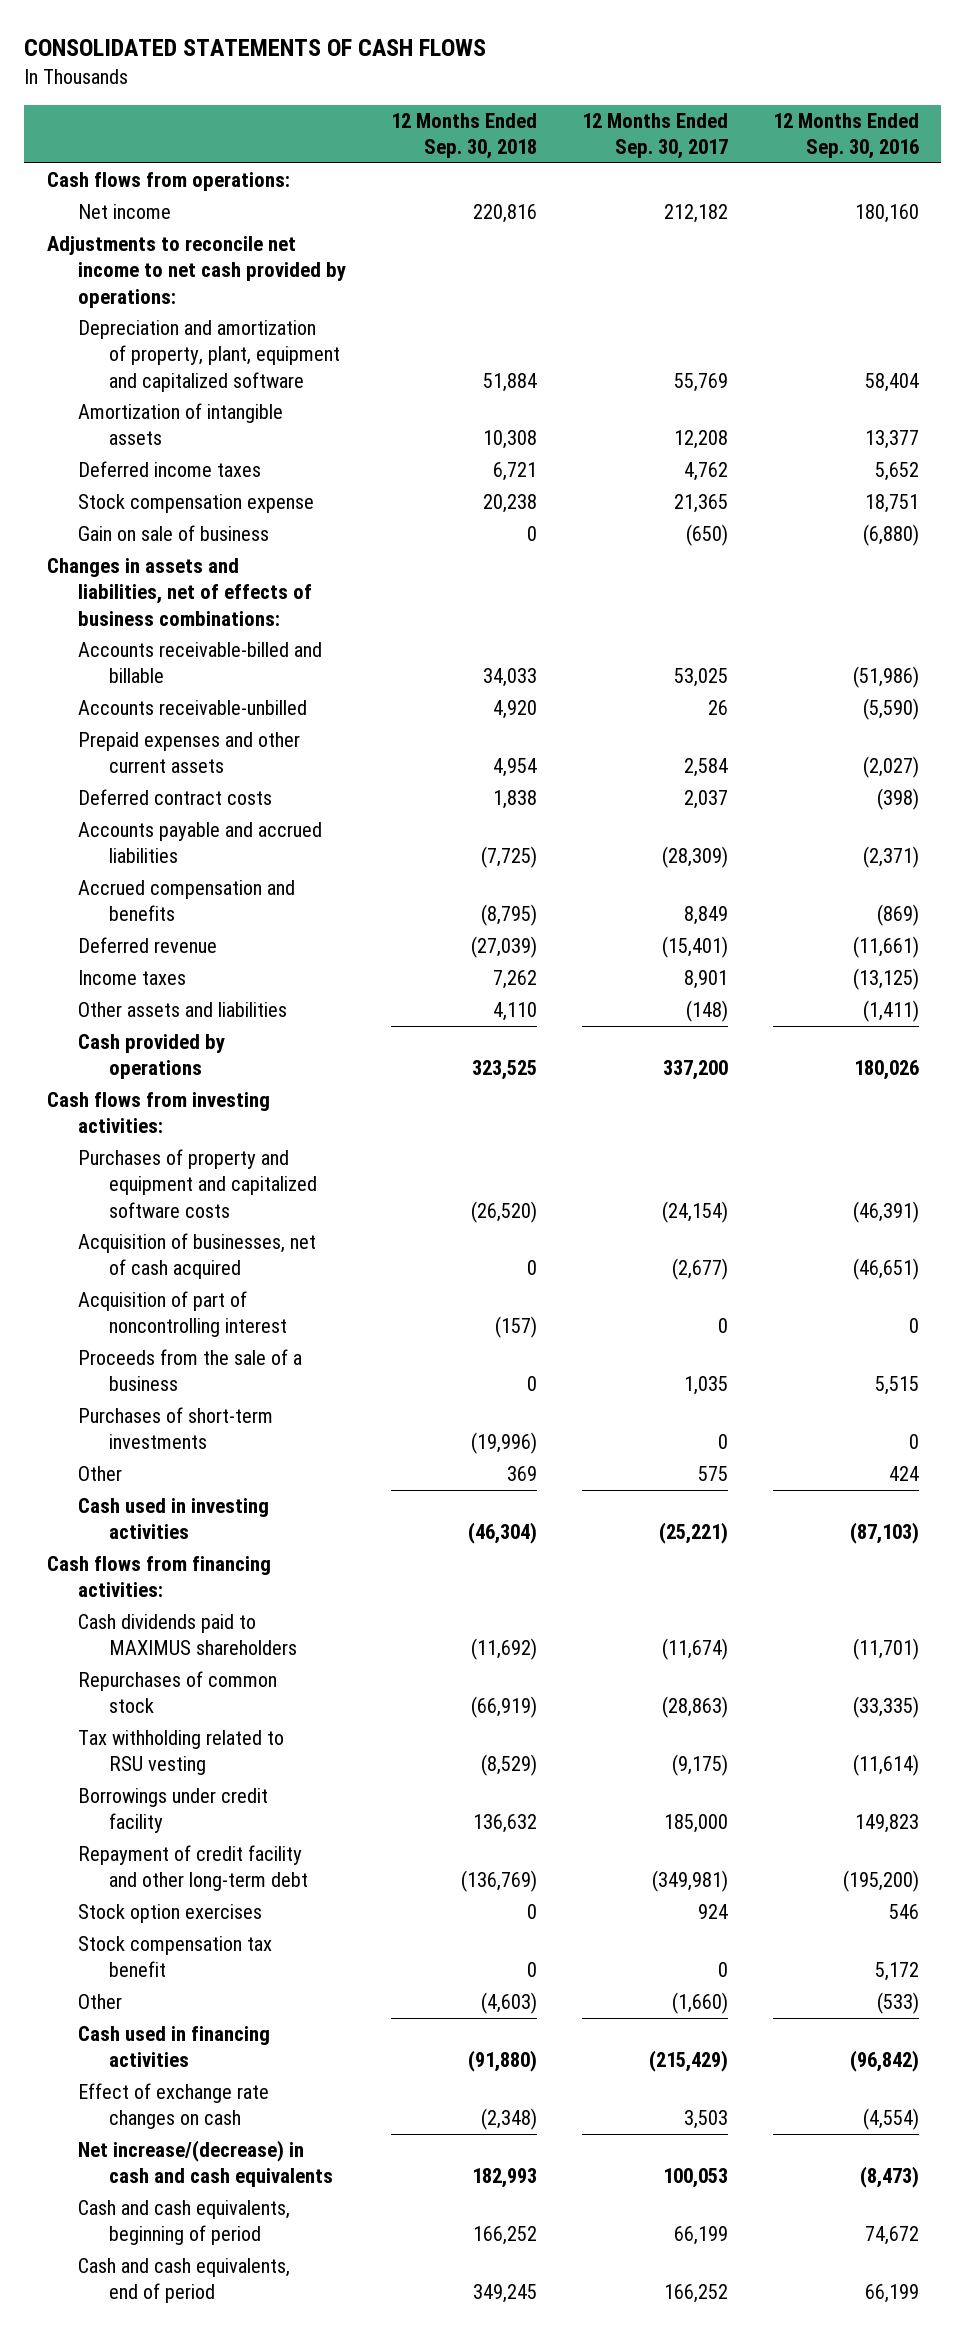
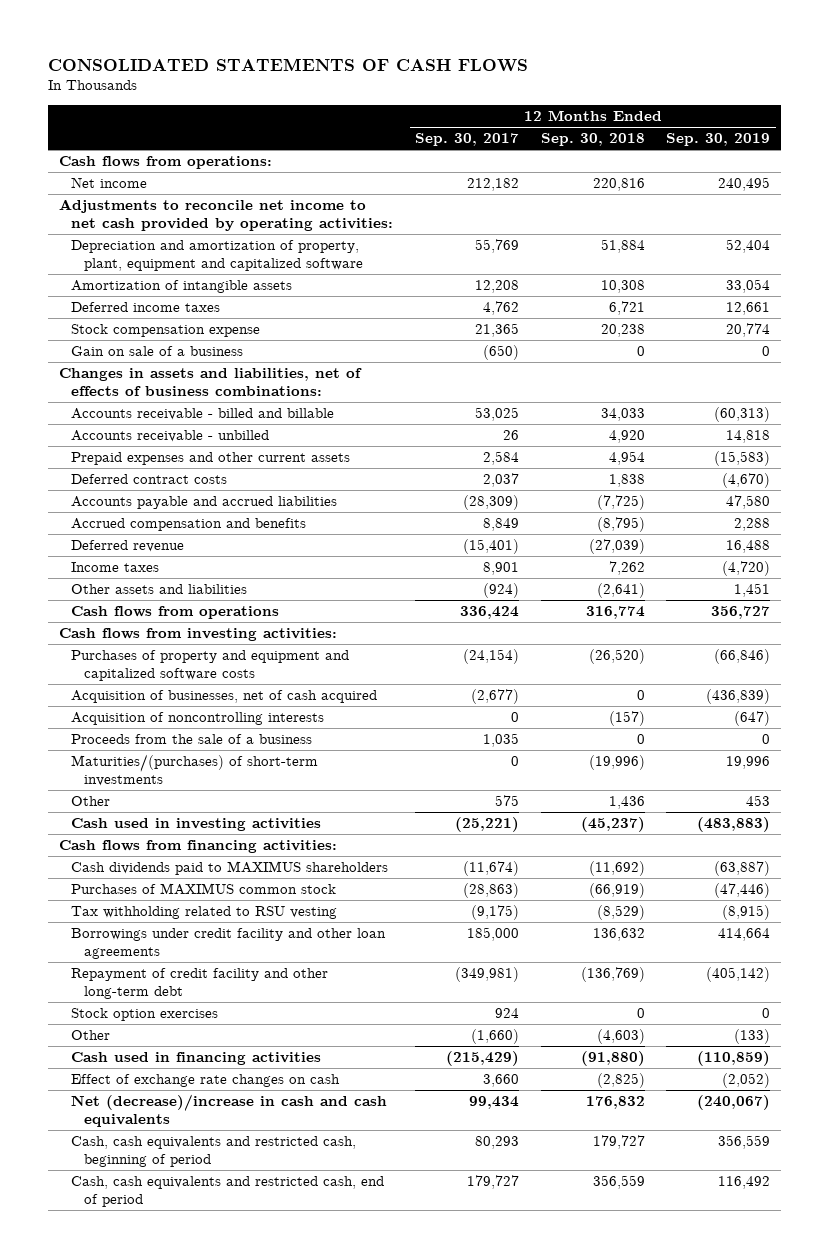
- | 12 Months Ended Sep. 30, 2018 | 12 Months Ended Sep. 30, 2017 | 12 Months Ended Sep. 30, 2016
+ | 12 Months Ended Sep. 30, 2017 | 12 Months Ended Sep. 30, 2018 | 12 Months Ended Sep. 30, 2019
- Adjustments to reconcile net income to net cash provided by operations:
+ Adjustments to reconcile net income to net cash provided by operating activities:
- Gain on sale of business | 0 | (650) | (6,880)
+ Gain on sale of a business | (650) | 0 | 0
- Accounts receivable-billed and billable | 34,033 | 53,025 | (51,986)
- Accounts receivable-unbilled | 4,920 | 26 | (5,590)
+ Accounts receivable - billed and billable | 53,025 | 34,033 | (60,313)
+ Accounts receivable - unbilled | 26 | 4,920 | 14,818
- Other assets and liabilities | 4,110 | (148) | (1,411)
- Cash provided by operations | 323,525 | 337,200 | 180,026
+ Other assets and liabilities | (924) | (2,641) | 1,451
+ Cash flows from operations | 336,424 | 316,774 | 356,727
- Acquisition of part of noncontrolling interest | (157) | 0 | 0
+ Acquisition of noncontrolling interests | 0 | (157) | (647)
- Purchases of short-term investments | (19,996) | 0 | 0
- Other | 369 | 575 | 424
- Cash used in investing activities | (46,304) | (25,221) | (87,103)
+ Maturities/(purchases) of short-term investments | 0 | (19,996) | 19,996
+ Other | 575 | 1,436 | 453
+ Cash used in investing activities | (25,221) | (45,237) | (483,883)
- Repurchases of common stock | (66,919) | (28,863) | (33,335)
+ Purchases of MAXIMUS common stock | (28,863) | (66,919) | (47,446)
- Borrowings under credit facility | 136,632 | 185,000 | 149,823
+ Borrowings under credit facility and other loan agreements | 185,000 | 136,632 | 414,664
- Stock compensation tax benefit | 0 | 0 | 5,172
- Effect of exchange rate changes on cash | (2,348) | 3,503 | (4,554)
- Net increase/(decrease) in cash and cash equivalents | 182,993 | 100,053 | (8,473)
- Cash and cash equivalents, beginning of period | 166,252 | 66,199 | 74,672
- Cash and cash equivalents, end of period | 349,245 | 166,252 | 66,199
+ Effect of exchange rate changes on cash | 3,660 | (2,825) | (2,052)
+ Net (decrease)/increase in cash and cash equivalents | 99,434 | 176,832 | (240,067)
+ Cash, cash equivalents and restricted cash, beginning of period | 80,293 | 179,727 | 356,559
+ Cash, cash equivalents and restricted cash, end of period | 179,727 | 356,559 | 116,492

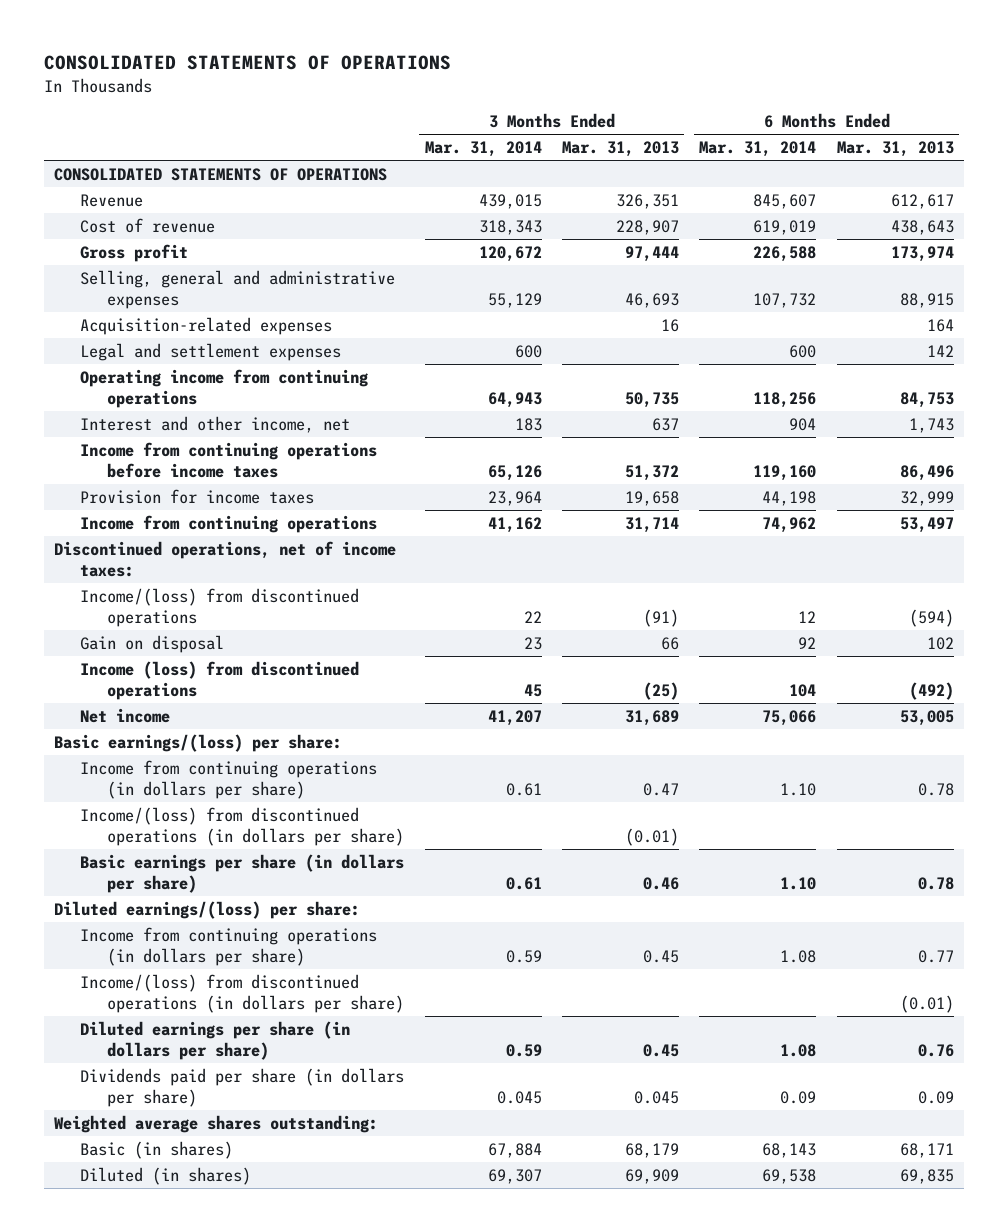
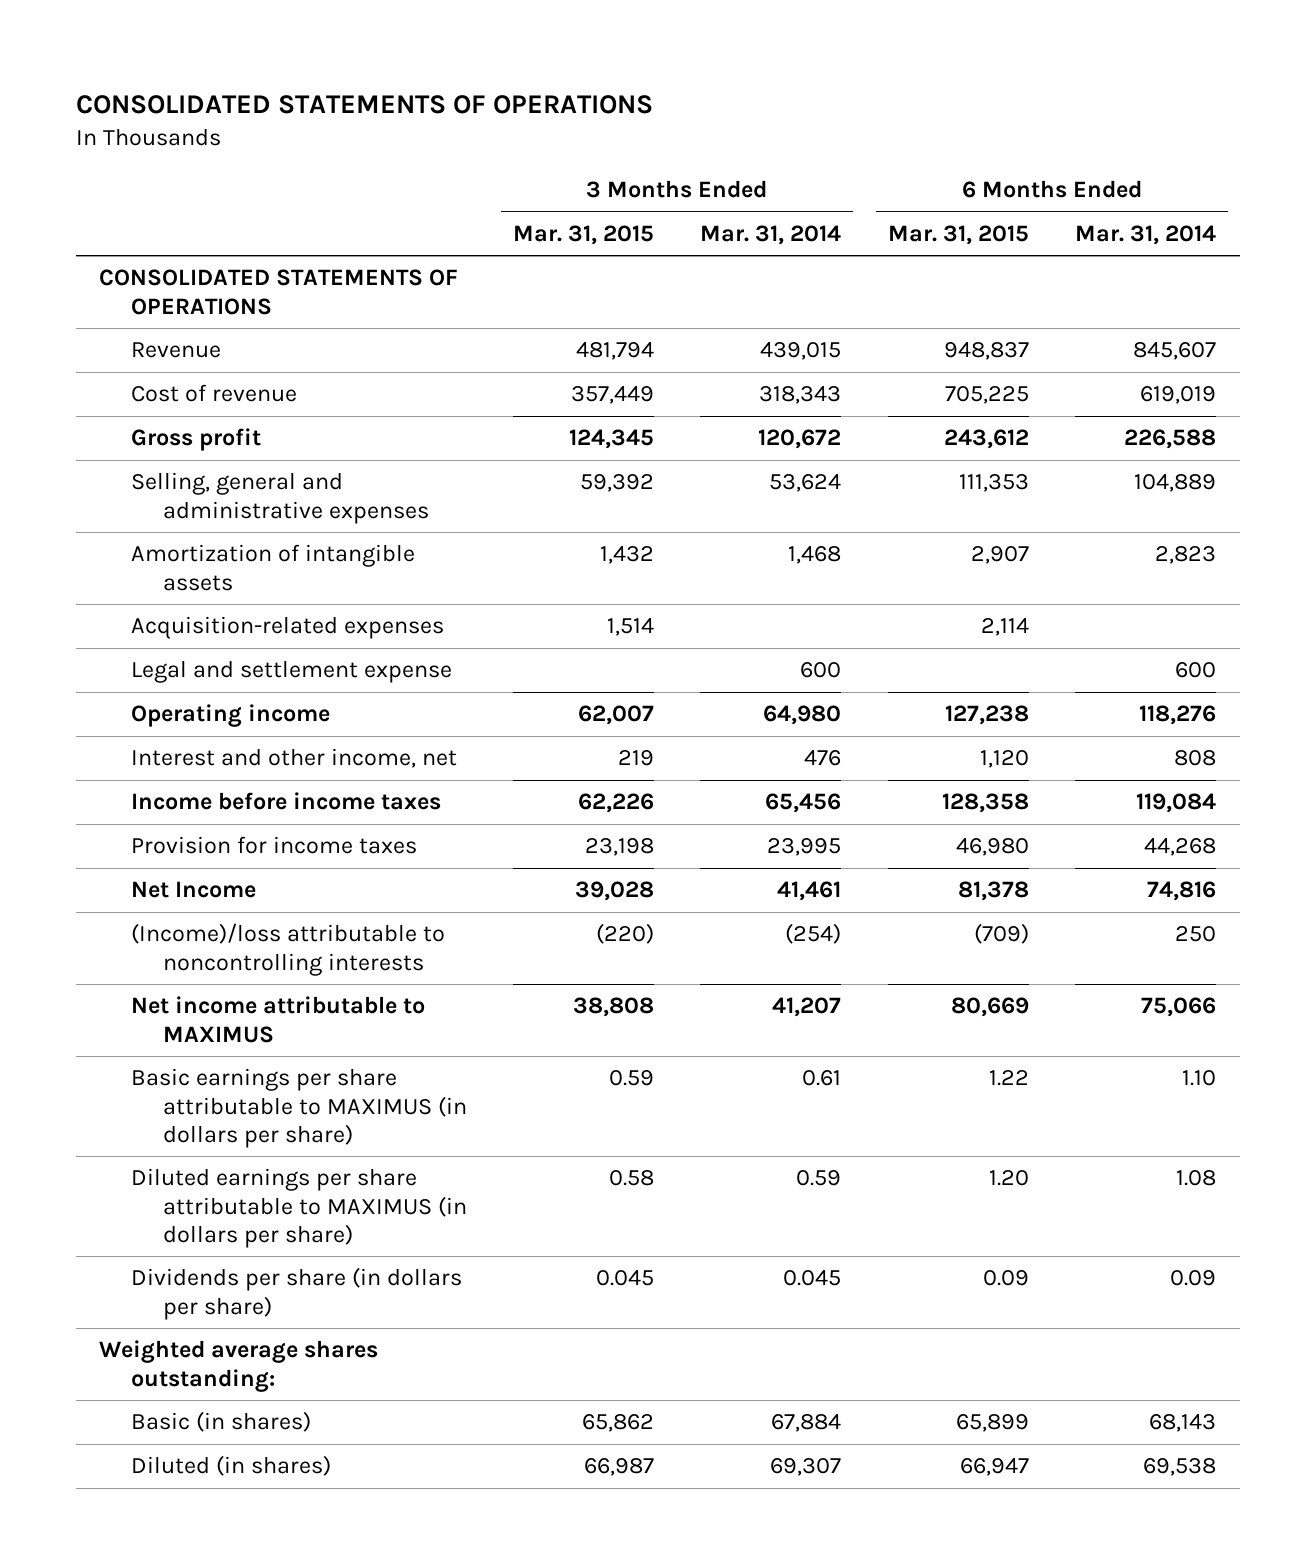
- | 3 Months Ended Mar. 31, 2014 | 3 Months Ended Mar. 31, 2013 | 6 Months Ended Mar. 31, 2014 | 6 Months Ended Mar. 31, 2013
+ | 3 Months Ended Mar. 31, 2015 | 3 Months Ended Mar. 31, 2014 | 6 Months Ended Mar. 31, 2015 | 6 Months Ended Mar. 31, 2014
- Selling, general and administrative expenses | 55,129 | 46,693 | 107,732 | 88,915
+ Selling, general and administrative expenses | 59,392 | 53,624 | 111,353 | 104,889
+ Amortization of intangible assets | 1,432 | 1,468 | 2,907 | 2,823
- Legal and settlement expenses | 600 | | 600 | 142
- Operating income from continuing operations | 64,943 | 50,735 | 118,256 | 84,753
- Interest and other income, net | 183 | 637 | 904 | 1,743
- Income from continuing operations before income taxes | 65,126 | 51,372 | 119,160 | 86,496
- Provision for income taxes | 23,964 | 19,658 | 44,198 | 32,999
- Income from continuing operations | 41,162 | 31,714 | 74,962 | 53,497
- Discontinued operations, net of income taxes:
- Income/(loss) from discontinued operations | 22 | (91) | 12 | (594)
- Gain on disposal | 23 | 66 | 92 | 102
- Income (loss) from discontinued operations | 45 | (25) | 104 | (492)
- Net income | 41,207 | 31,689 | 75,066 | 53,005
- Basic earnings/(loss) per share:
- Income from continuing operations (in dollars per share) | 0.61 | 0.47 | 1.10 | 0.78
- Income/(loss) from discontinued operations (in dollars per share) | | (0.01) | |
- Basic earnings per share (in dollars per share) | 0.61 | 0.46 | 1.10 | 0.78
- Diluted earnings/(loss) per share:
- Income from continuing operations (in dollars per share) | 0.59 | 0.45 | 1.08 | 0.77
- Income/(loss) from discontinued operations (in dollars per share) | | | | (0.01)
- Diluted earnings per share (in dollars per share) | 0.59 | 0.45 | 1.08 | 0.76
- Dividends paid per share (in dollars per share) | 0.045 | 0.045 | 0.09 | 0.09
+ Legal and settlement expense | | 600 | | 600
+ Operating income | 62,007 | 64,980 | 127,238 | 118,276
+ Interest and other income, net | 219 | 476 | 1,120 | 808
+ Income before income taxes | 62,226 | 65,456 | 128,358 | 119,084
+ Provision for income taxes | 23,198 | 23,995 | 46,980 | 44,268
+ Net Income | 39,028 | 41,461 | 81,378 | 74,816
+ (Income)/loss attributable to noncontrolling interests | (220) | (254) | (709) | 250
+ Net income attributable to MAXIMUS | 38,808 | 41,207 | 80,669 | 75,066
+ Basic earnings per share attributable to MAXIMUS (in dollars per share) | 0.59 | 0.61 | 1.22 | 1.10
+ Diluted earnings per share attributable to MAXIMUS (in dollars per share) | 0.58 | 0.59 | 1.20 | 1.08
+ Dividends per share (in dollars per share) | 0.045 | 0.045 | 0.09 | 0.09

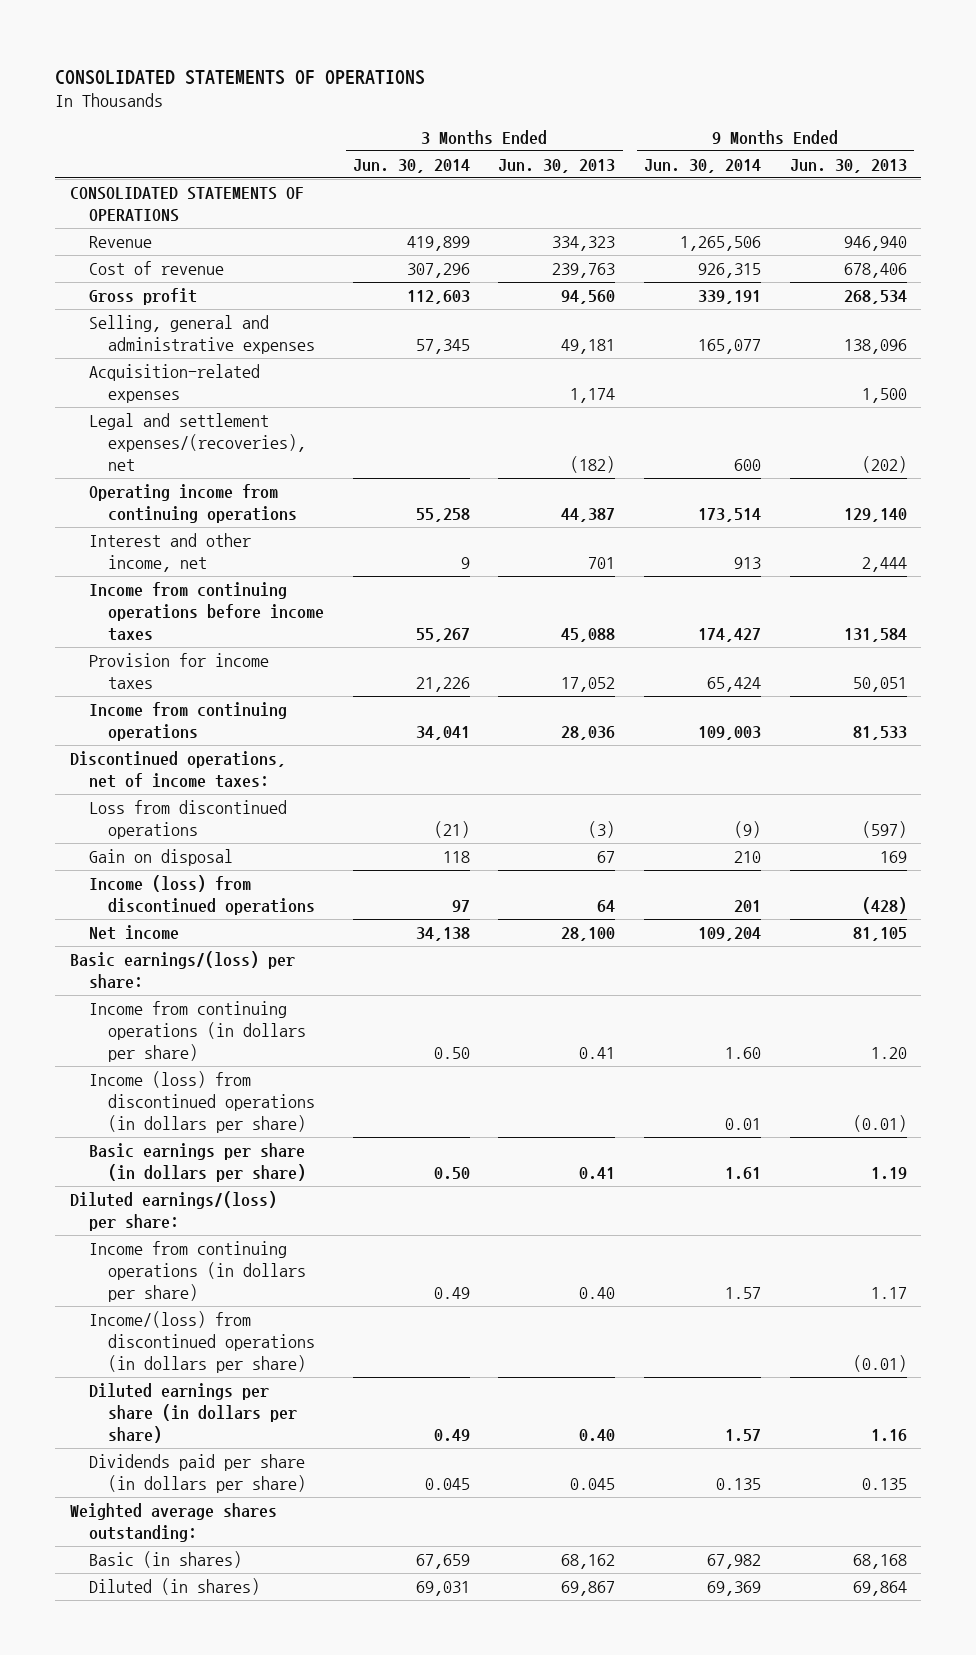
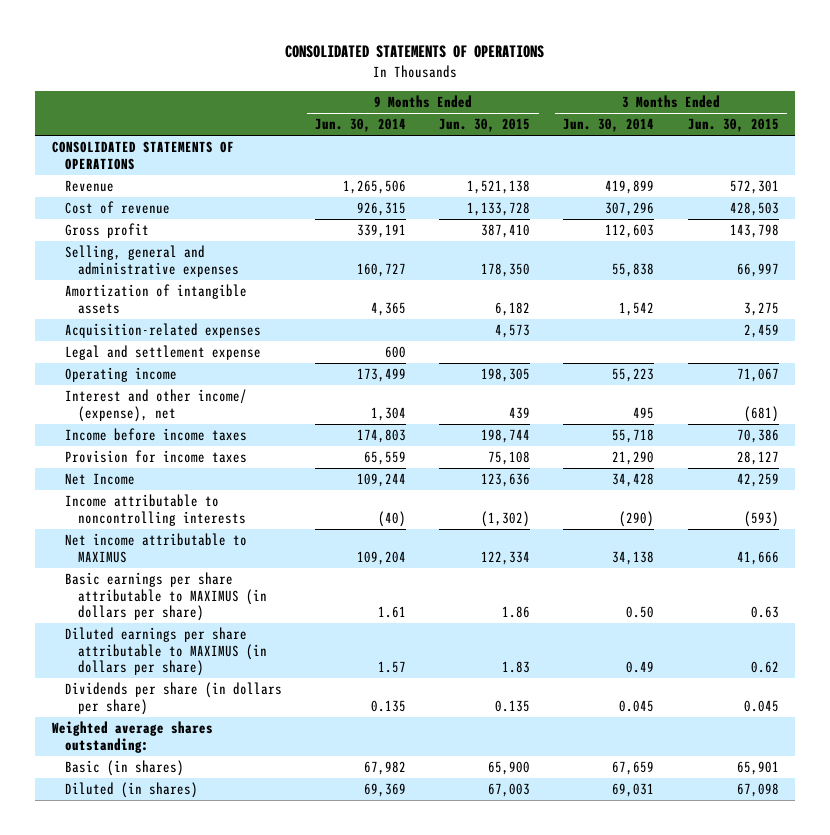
- | 3 Months Ended Jun. 30, 2014 | 3 Months Ended Jun. 30, 2013 | 9 Months Ended Jun. 30, 2014 | 9 Months Ended Jun. 30, 2013
+ | 9 Months Ended Jun. 30, 2014 | 9 Months Ended Jun. 30, 2015 | 3 Months Ended Jun. 30, 2014 | 3 Months Ended Jun. 30, 2015
- Selling, general and administrative expenses | 57,345 | 49,181 | 165,077 | 138,096
+ Selling, general and administrative expenses | 160,727 | 178,350 | 55,838 | 66,997
+ Amortization of intangible assets | 4,365 | 6,182 | 1,542 | 3,275
- Legal and settlement expenses/(recoveries), net | | (182) | 600 | (202)
- Operating income from continuing operations | 55,258 | 44,387 | 173,514 | 129,140
- Interest and other income, net | 9 | 701 | 913 | 2,444
- Income from continuing operations before income taxes | 55,267 | 45,088 | 174,427 | 131,584
- Provision for income taxes | 21,226 | 17,052 | 65,424 | 50,051
- Income from continuing operations | 34,041 | 28,036 | 109,003 | 81,533
- Discontinued operations, net of income taxes:
- Loss from discontinued operations | (21) | (3) | (9) | (597)
- Gain on disposal | 118 | 67 | 210 | 169
- Income (loss) from discontinued operations | 97 | 64 | 201 | (428)
- Net income | 34,138 | 28,100 | 109,204 | 81,105
- Basic earnings/(loss) per share:
- Income from continuing operations (in dollars per share) | 0.50 | 0.41 | 1.60 | 1.20
- Income (loss) from discontinued operations (in dollars per share) | | | 0.01 | (0.01)
- Basic earnings per share (in dollars per share) | 0.50 | 0.41 | 1.61 | 1.19
- Diluted earnings/(loss) per share:
- Income from continuing operations (in dollars per share) | 0.49 | 0.40 | 1.57 | 1.17
- Income/(loss) from discontinued operations (in dollars per share) | | | | (0.01)
- Diluted earnings per share (in dollars per share) | 0.49 | 0.40 | 1.57 | 1.16
- Dividends paid per share (in dollars per share) | 0.045 | 0.045 | 0.135 | 0.135
+ Legal and settlement expense | 600 | | |
+ Operating income | 173,499 | 198,305 | 55,223 | 71,067
+ Interest and other income/ (expense), net | 1,304 | 439 | 495 | (681)
+ Income before income taxes | 174,803 | 198,744 | 55,718 | 70,386
+ Provision for income taxes | 65,559 | 75,108 | 21,290 | 28,127
+ Net Income | 109,244 | 123,636 | 34,428 | 42,259
+ Income attributable to noncontrolling interests | (40) | (1,302) | (290) | (593)
+ Net income attributable to MAXIMUS | 109,204 | 122,334 | 34,138 | 41,666
+ Basic earnings per share attributable to MAXIMUS (in dollars per share) | 1.61 | 1.86 | 0.50 | 0.63
+ Diluted earnings per share attributable to MAXIMUS (in dollars per share) | 1.57 | 1.83 | 0.49 | 0.62
+ Dividends per share (in dollars per share) | 0.135 | 0.135 | 0.045 | 0.045

